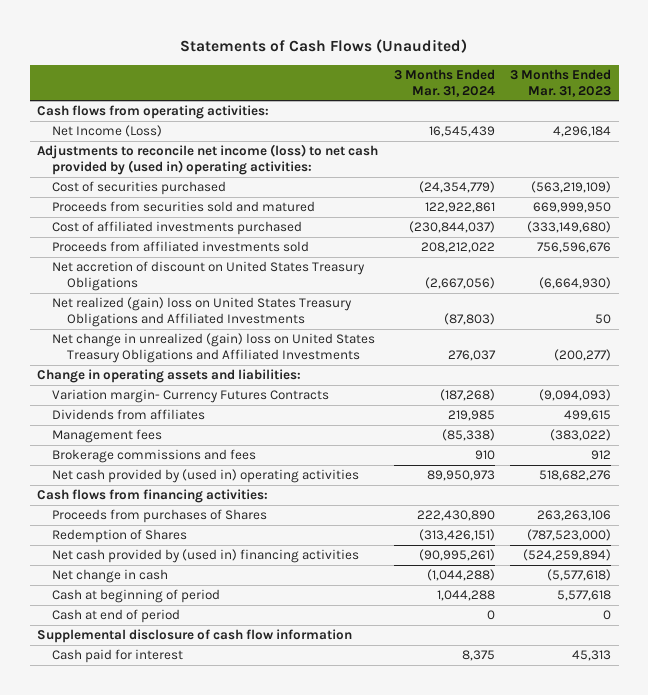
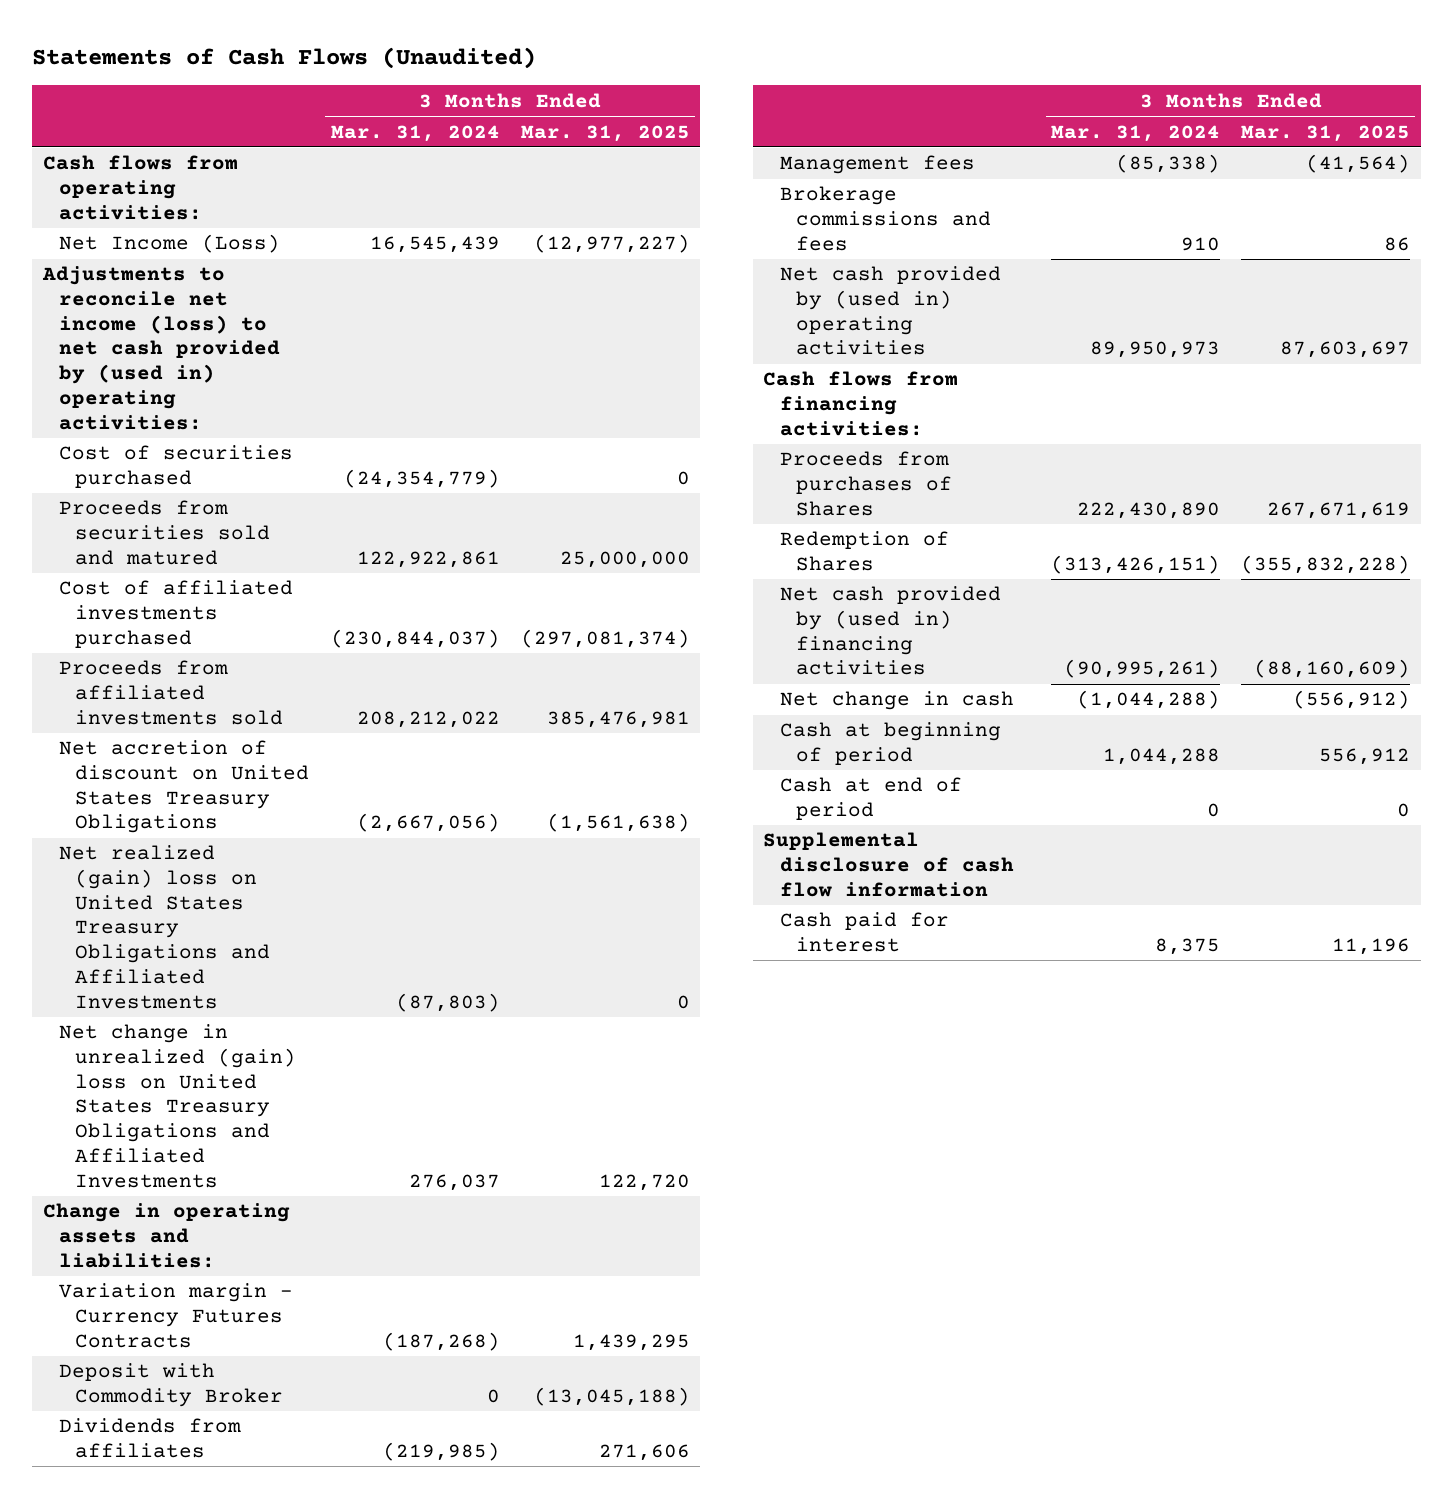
- | 3 Months Ended Mar. 31, 2024 | 3 Months Ended Mar. 31, 2023
+ | 3 Months Ended Mar. 31, 2024 | 3 Months Ended Mar. 31, 2025
- Variation margin- Currency Futures Contracts | (187,268) | (9,094,093)
- Dividends from affiliates | 219,985 | 499,615
+ Variation margin - Currency Futures Contracts | (187,268) | 1,439,295
+ Deposit with Commodity Broker | 0 | (13,045,188)
+ Dividends from affiliates | (219,985) | 271,606

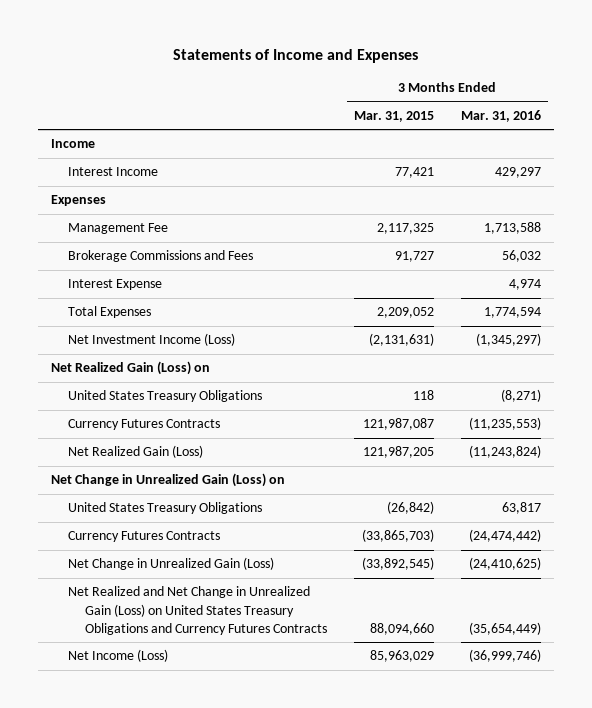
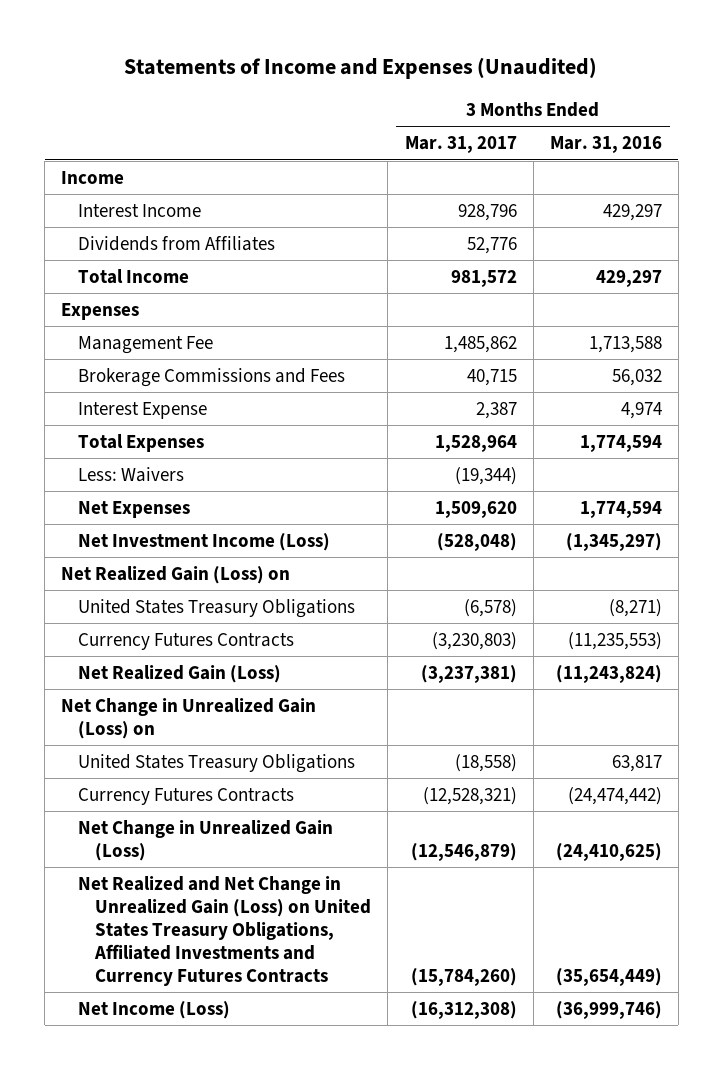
- Statements of Income and Expenses
+ Statements of Income and Expenses (Unaudited)
- | 3 Months Ended Mar. 31, 2015 | 3 Months Ended Mar. 31, 2016
+ | 3 Months Ended Mar. 31, 2017 | 3 Months Ended Mar. 31, 2016
+ Dividends from Affiliates | 52,776 |
+ Total Income | 981,572 | 429,297
+ Less: Waivers | (19,344) |
+ Net Expenses | 1,509,620 | 1,774,594
- Net Realized and Net Change in Unrealized Gain (Loss) on United States Treasury Obligations and Currency Futures Contracts | 88,094,660 | (35,654,449)
+ Net Realized and Net Change in Unrealized Gain (Loss) on United States Treasury Obligations, Affiliated Investments and Currency Futures Contracts | (15,784,260) | (35,654,449)

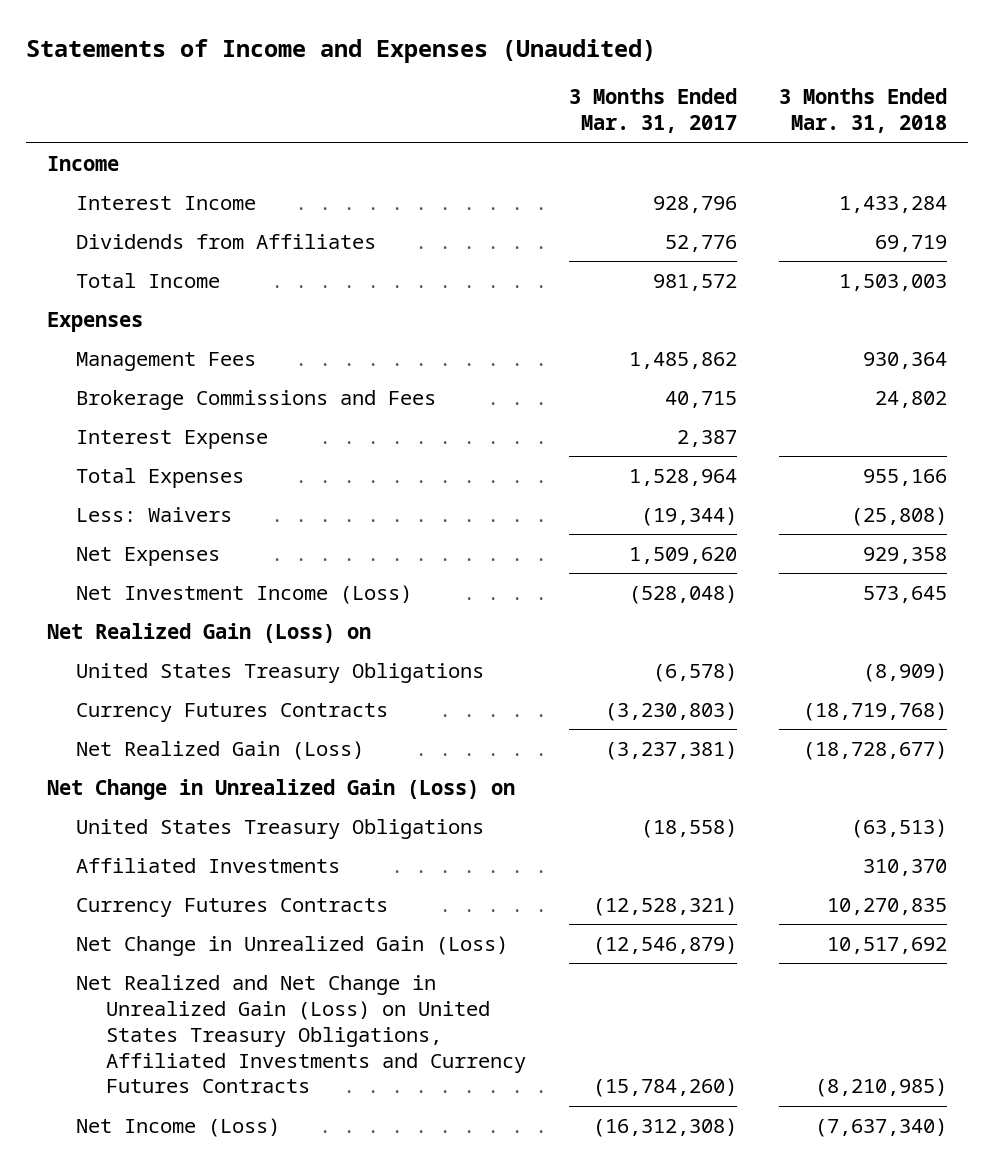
- | 3 Months Ended Mar. 31, 2017 | 3 Months Ended Mar. 31, 2016
+ | 3 Months Ended Mar. 31, 2017 | 3 Months Ended Mar. 31, 2018
- Management Fee | 1,485,862 | 1,713,588
+ Management Fees | 1,485,862 | 930,364
+ Affiliated Investments | | 310,370

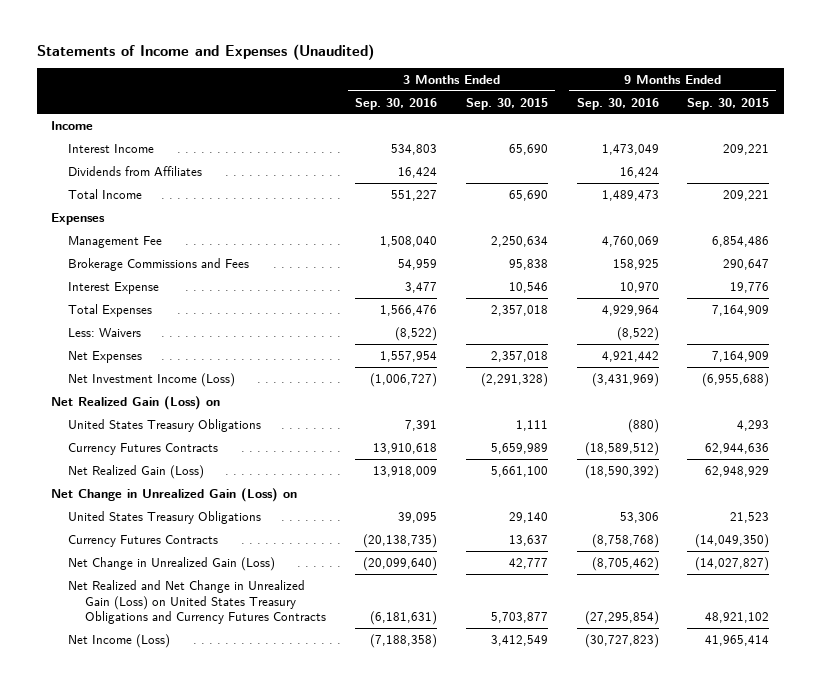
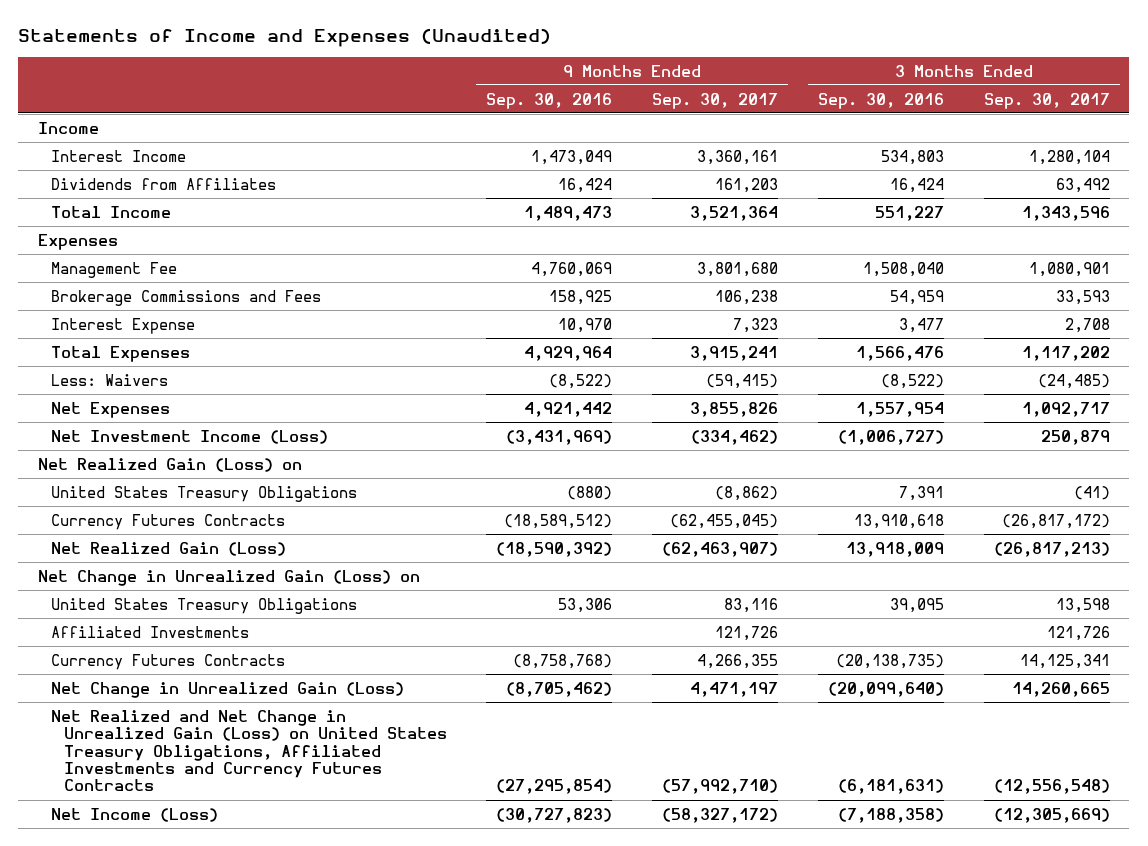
- | 3 Months Ended Sep. 30, 2016 | 3 Months Ended Sep. 30, 2015 | 9 Months Ended Sep. 30, 2016 | 9 Months Ended Sep. 30, 2015
+ | 9 Months Ended Sep. 30, 2016 | 9 Months Ended Sep. 30, 2017 | 3 Months Ended Sep. 30, 2016 | 3 Months Ended Sep. 30, 2017
+ Affiliated Investments | | 121,726 | | 121,726
- Net Realized and Net Change in Unrealized Gain (Loss) on United States Treasury Obligations and Currency Futures Contracts | (6,181,631) | 5,703,877 | (27,295,854) | 48,921,102
+ Net Realized and Net Change in Unrealized Gain (Loss) on United States Treasury Obligations, Affiliated Investments and Currency Futures Contracts | (27,295,854) | (57,992,710) | (6,181,631) | (12,556,548)

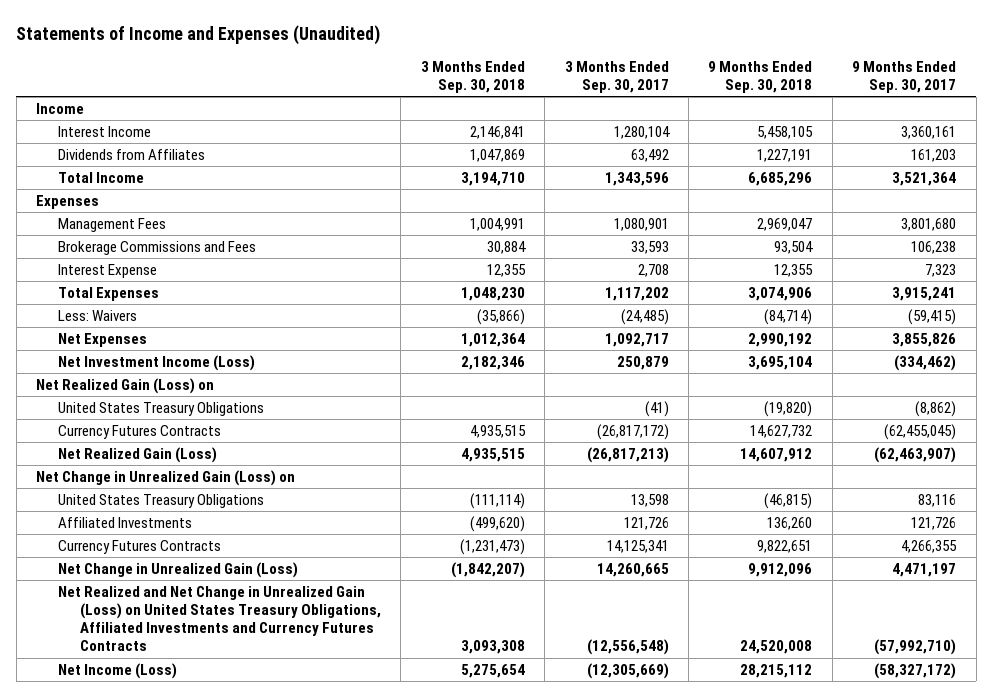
- | 9 Months Ended Sep. 30, 2016 | 9 Months Ended Sep. 30, 2017 | 3 Months Ended Sep. 30, 2016 | 3 Months Ended Sep. 30, 2017
+ | 3 Months Ended Sep. 30, 2018 | 3 Months Ended Sep. 30, 2017 | 9 Months Ended Sep. 30, 2018 | 9 Months Ended Sep. 30, 2017
- Management Fee | 4,760,069 | 3,801,680 | 1,508,040 | 1,080,901
+ Management Fees | 1,004,991 | 1,080,901 | 2,969,047 | 3,801,680

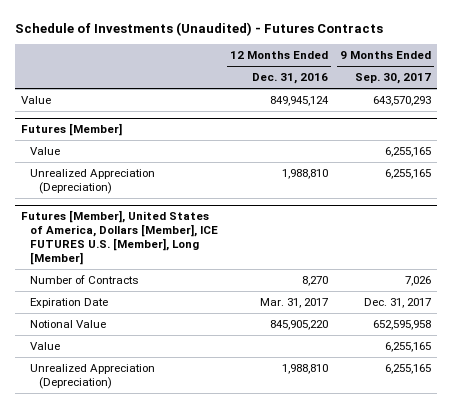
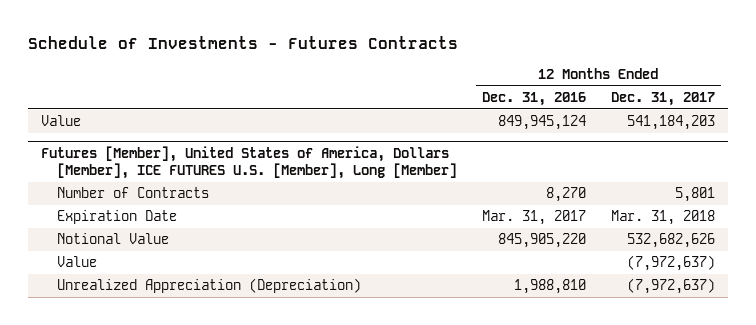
- Schedule of Investments (Unaudited) - Futures Contracts
+ Schedule of Investments - Futures Contracts
- | 12 Months Ended Dec. 31, 2016 | 9 Months Ended Sep. 30, 2017
+ | 12 Months Ended Dec. 31, 2016 | 12 Months Ended Dec. 31, 2017
- Futures [Member]
- Value | | 6,255,165
- Unrealized Appreciation (Depreciation) | 1,988,810 | 6,255,165

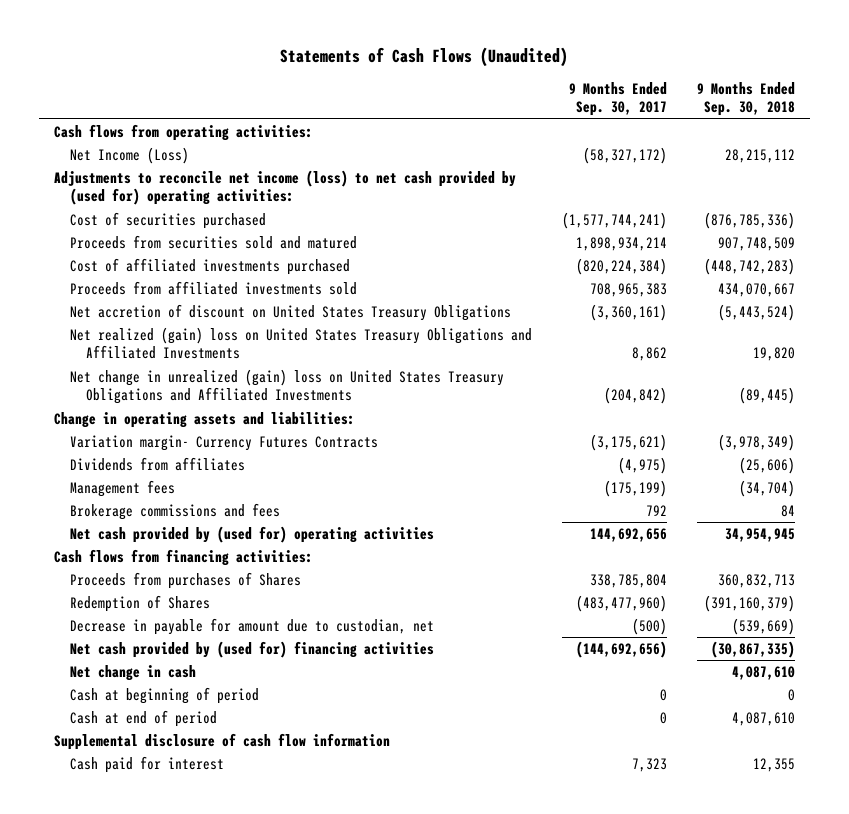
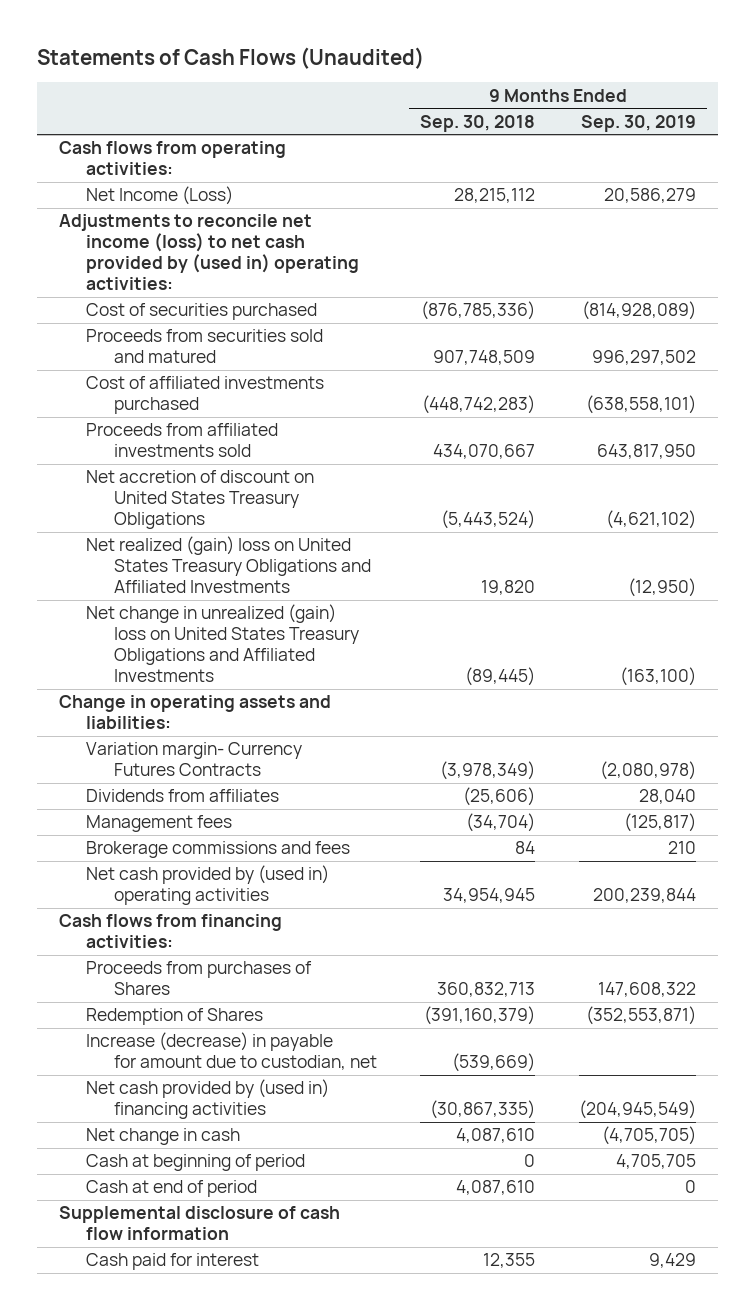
- | 9 Months Ended Sep. 30, 2017 | 9 Months Ended Sep. 30, 2018
+ | 9 Months Ended Sep. 30, 2018 | 9 Months Ended Sep. 30, 2019
- Adjustments to reconcile net income (loss) to net cash provided by (used for) operating activities:
+ Adjustments to reconcile net income (loss) to net cash provided by (used in) operating activities:
- Net cash provided by (used for) operating activities | 144,692,656 | 34,954,945
+ Net cash provided by (used in) operating activities | 34,954,945 | 200,239,844
- Decrease in payable for amount due to custodian, net | (500) | (539,669)
- Net cash provided by (used for) financing activities | (144,692,656) | (30,867,335)
+ Increase (decrease) in payable for amount due to custodian, net | (539,669) |
+ Net cash provided by (used in) financing activities | (30,867,335) | (204,945,549)

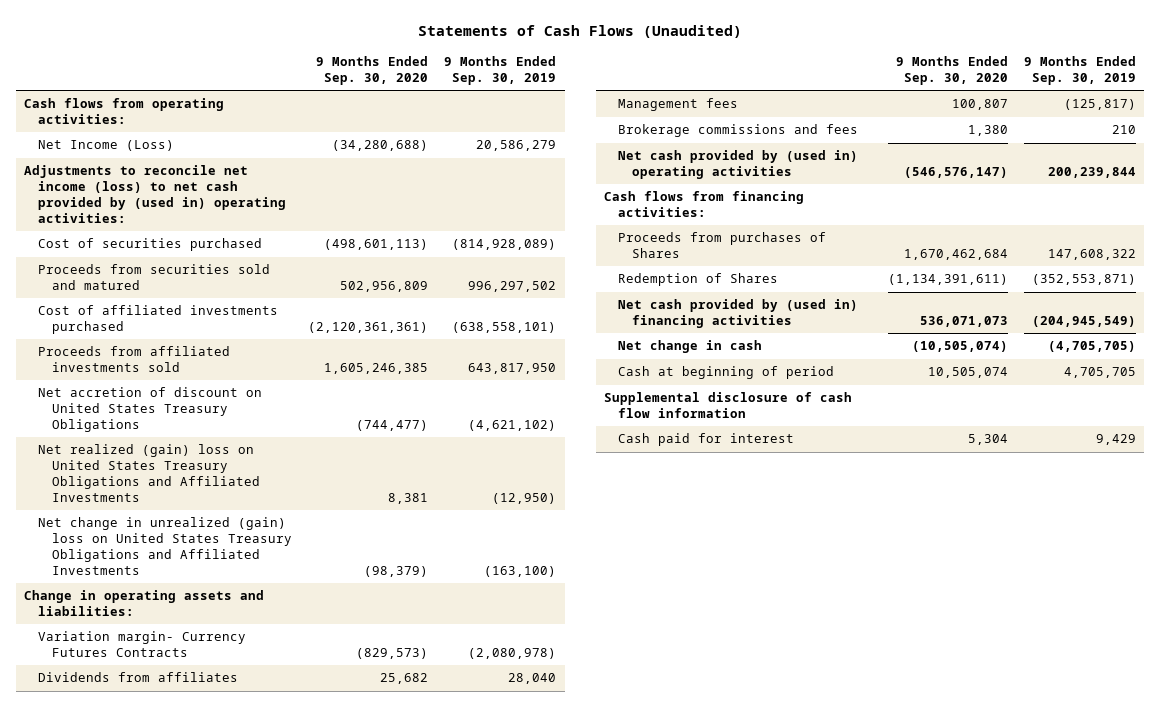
- | 9 Months Ended Sep. 30, 2018 | 9 Months Ended Sep. 30, 2019
+ | 9 Months Ended Sep. 30, 2020 | 9 Months Ended Sep. 30, 2019
- Increase (decrease) in payable for amount due to custodian, net | (539,669) |
- Cash at end of period | 4,087,610 | 0

